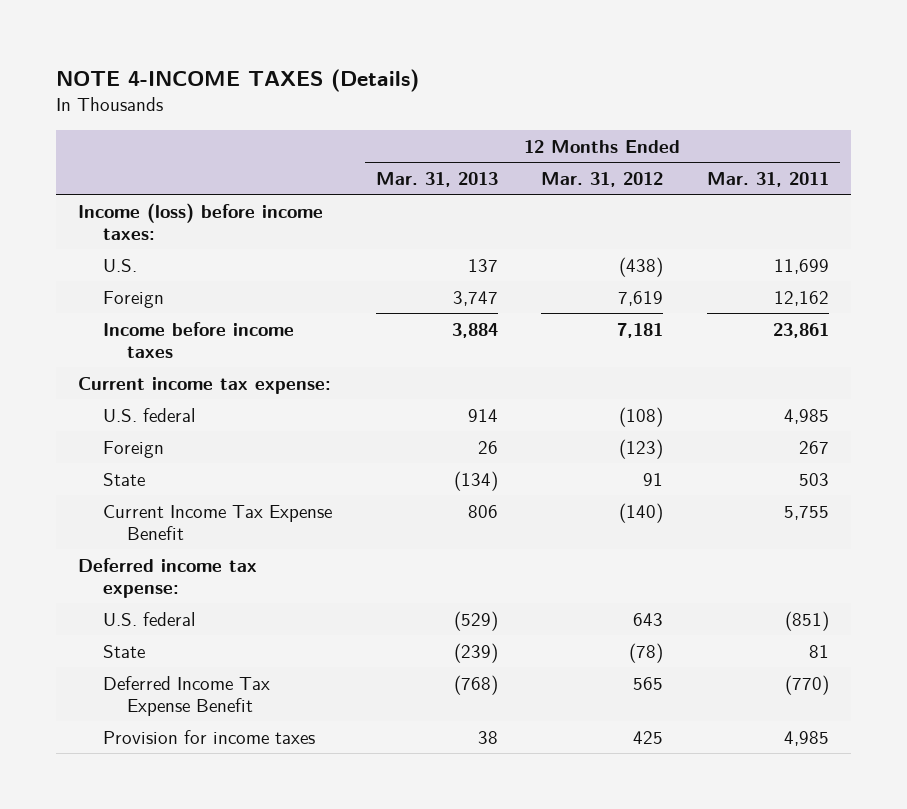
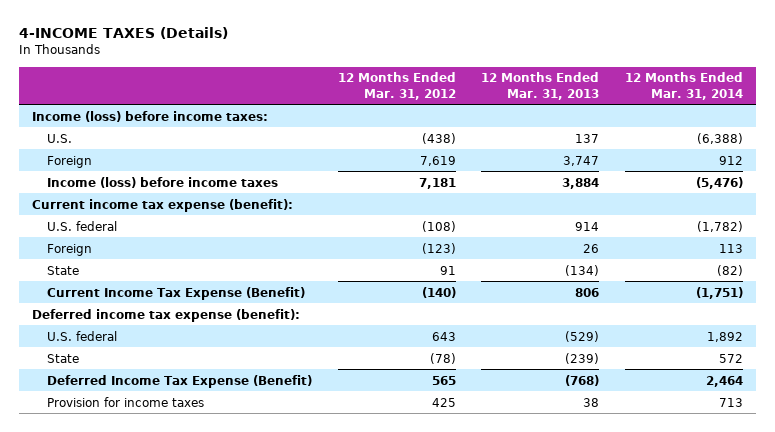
- NOTE 4-INCOME TAXES (Details)
+ 4-INCOME TAXES (Details)
- | 12 Months Ended Mar. 31, 2013 | 12 Months Ended Mar. 31, 2012 | 12 Months Ended Mar. 31, 2011
+ | 12 Months Ended Mar. 31, 2012 | 12 Months Ended Mar. 31, 2013 | 12 Months Ended Mar. 31, 2014
- Income before income taxes | 3,884 | 7,181 | 23,861
- Current income tax expense:
+ Income (loss) before income taxes | 7,181 | 3,884 | (5,476)
+ Current income tax expense (benefit):
- Current Income Tax Expense Benefit | 806 | (140) | 5,755
- Deferred income tax expense:
+ Current Income Tax Expense (Benefit) | (140) | 806 | (1,751)
+ Deferred income tax expense (benefit):
- Deferred Income Tax Expense Benefit | (768) | 565 | (770)
+ Deferred Income Tax Expense (Benefit) | 565 | (768) | 2,464

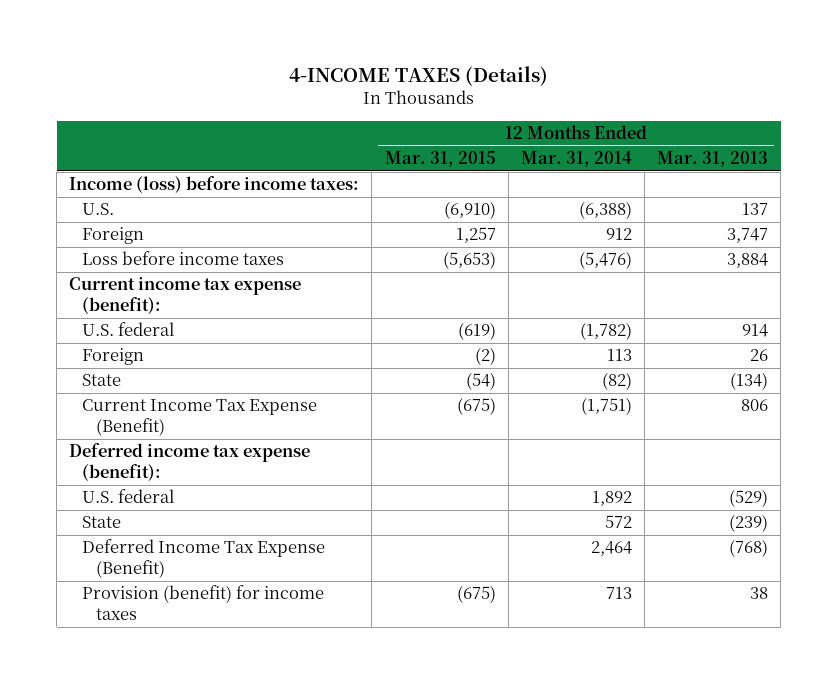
- | 12 Months Ended Mar. 31, 2012 | 12 Months Ended Mar. 31, 2013 | 12 Months Ended Mar. 31, 2014
+ | 12 Months Ended Mar. 31, 2015 | 12 Months Ended Mar. 31, 2014 | 12 Months Ended Mar. 31, 2013
- Income (loss) before income taxes | 7,181 | 3,884 | (5,476)
+ Loss before income taxes | (5,653) | (5,476) | 3,884
- Provision for income taxes | 425 | 38 | 713
+ Provision (benefit) for income taxes | (675) | 713 | 38

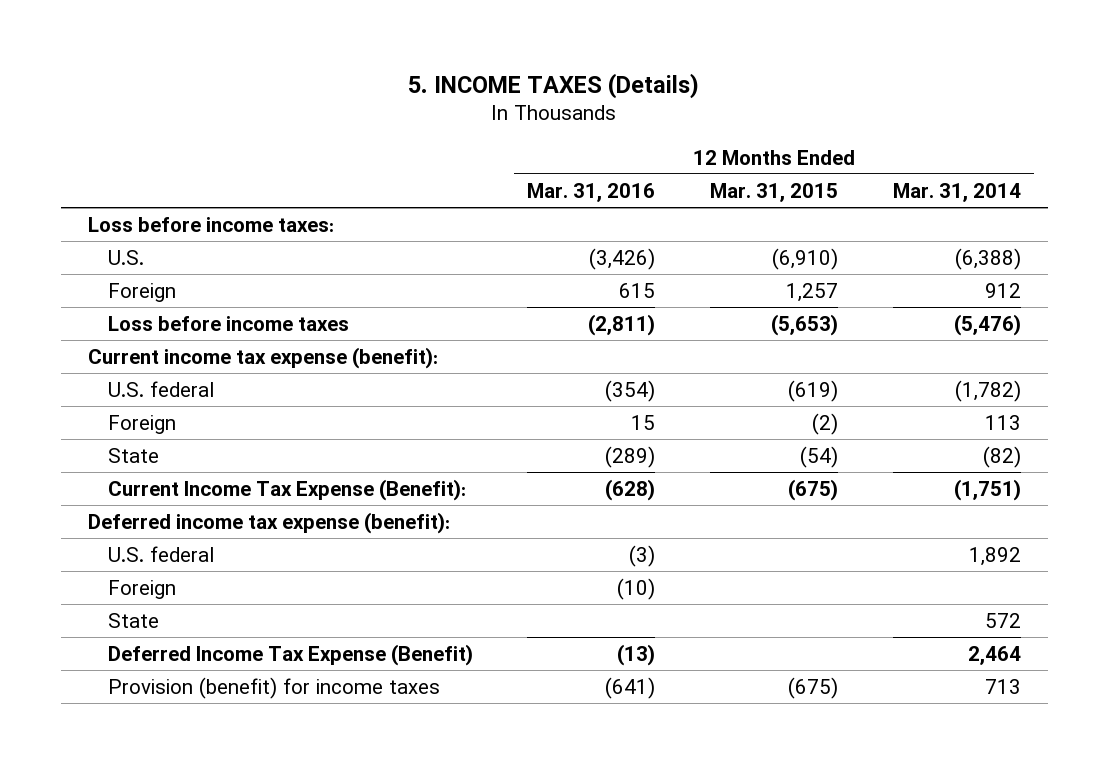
- 4-INCOME TAXES (Details)
+ 5. INCOME TAXES (Details)
- | 12 Months Ended Mar. 31, 2015 | 12 Months Ended Mar. 31, 2014 | 12 Months Ended Mar. 31, 2013
+ | 12 Months Ended Mar. 31, 2016 | 12 Months Ended Mar. 31, 2015 | 12 Months Ended Mar. 31, 2014
- Income (loss) before income taxes:
+ Loss before income taxes:
- Current Income Tax Expense (Benefit) | (675) | (1,751) | 806
+ Current Income Tax Expense (Benefit): | (628) | (675) | (1,751)
+ Foreign | (10) | |

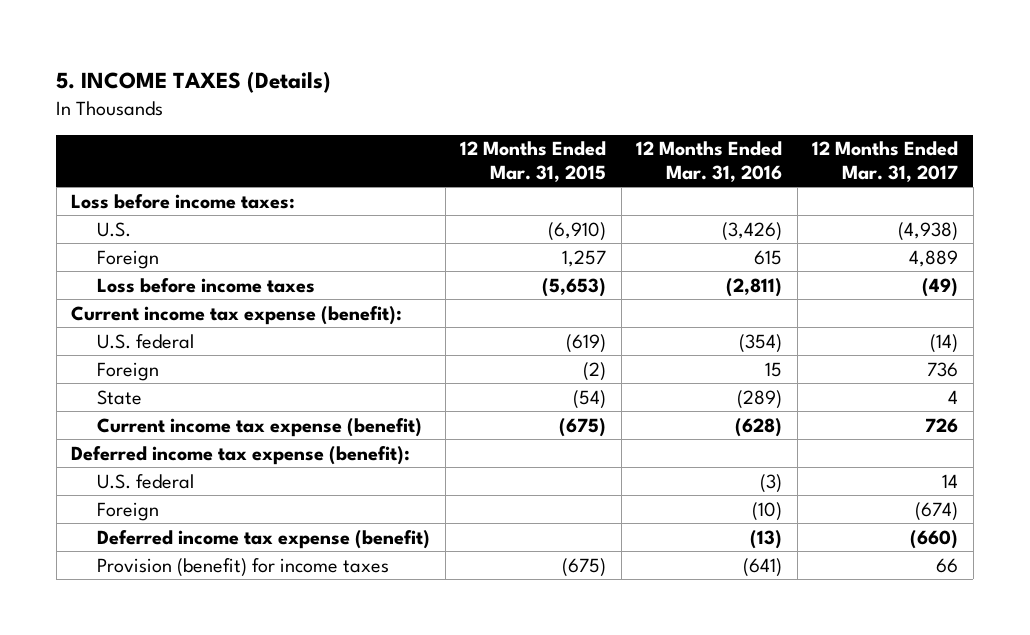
- | 12 Months Ended Mar. 31, 2016 | 12 Months Ended Mar. 31, 2015 | 12 Months Ended Mar. 31, 2014
+ | 12 Months Ended Mar. 31, 2015 | 12 Months Ended Mar. 31, 2016 | 12 Months Ended Mar. 31, 2017
- Current Income Tax Expense (Benefit): | (628) | (675) | (1,751)
+ Current income tax expense (benefit) | (675) | (628) | 726
- State | | | 572
- Deferred Income Tax Expense (Benefit) | (13) | | 2,464
+ Deferred income tax expense (benefit) | | (13) | (660)

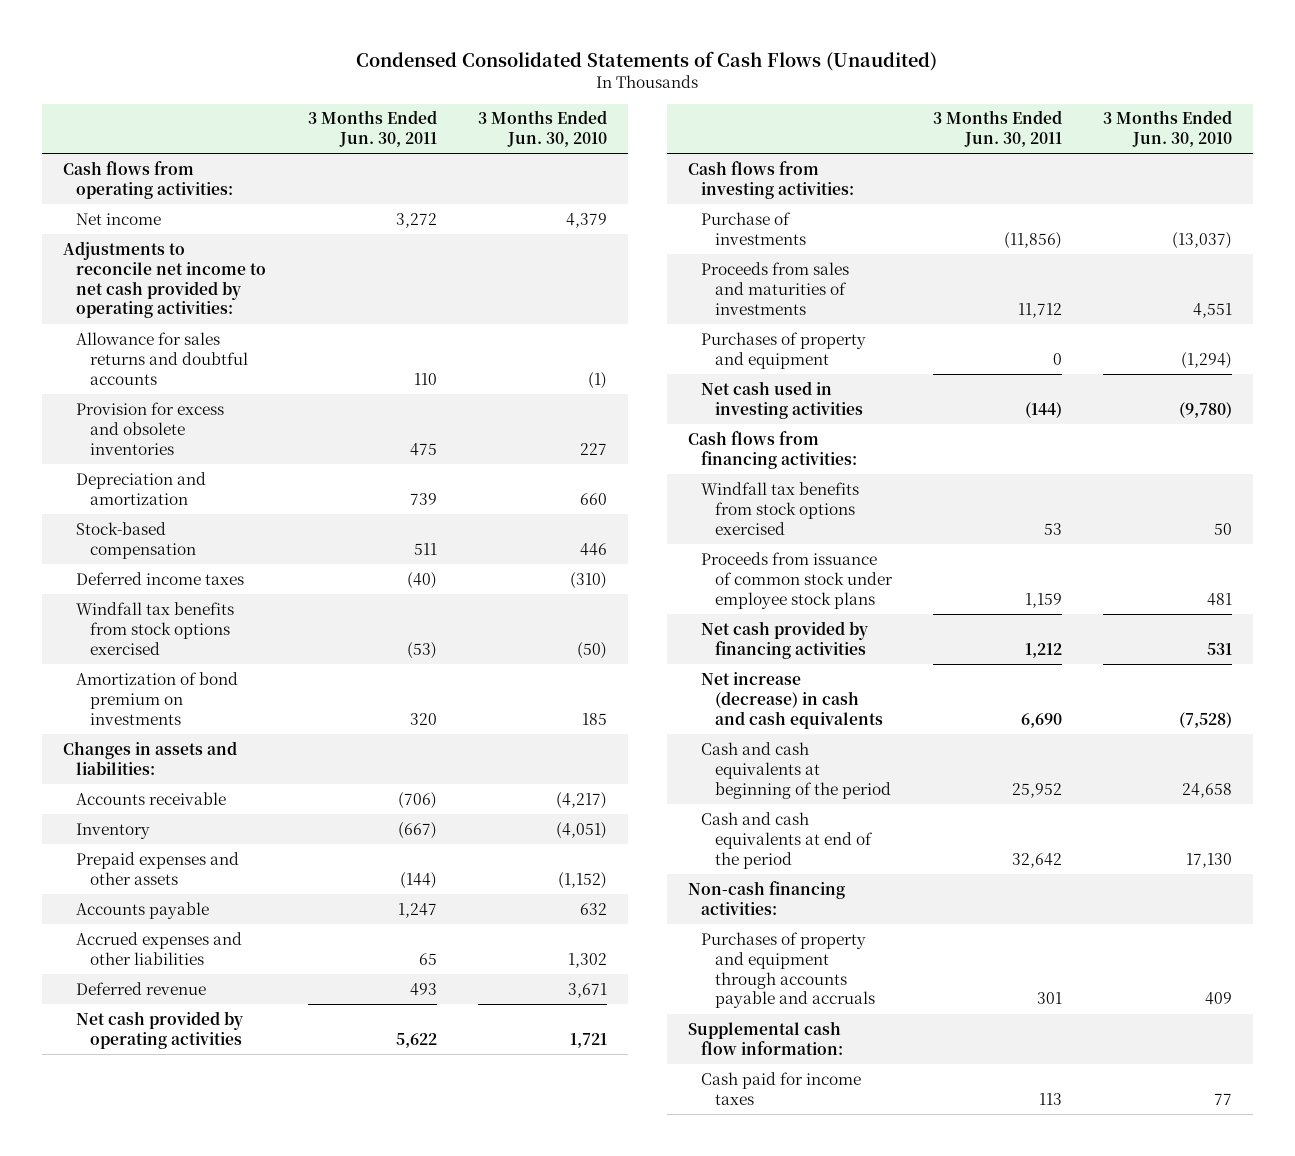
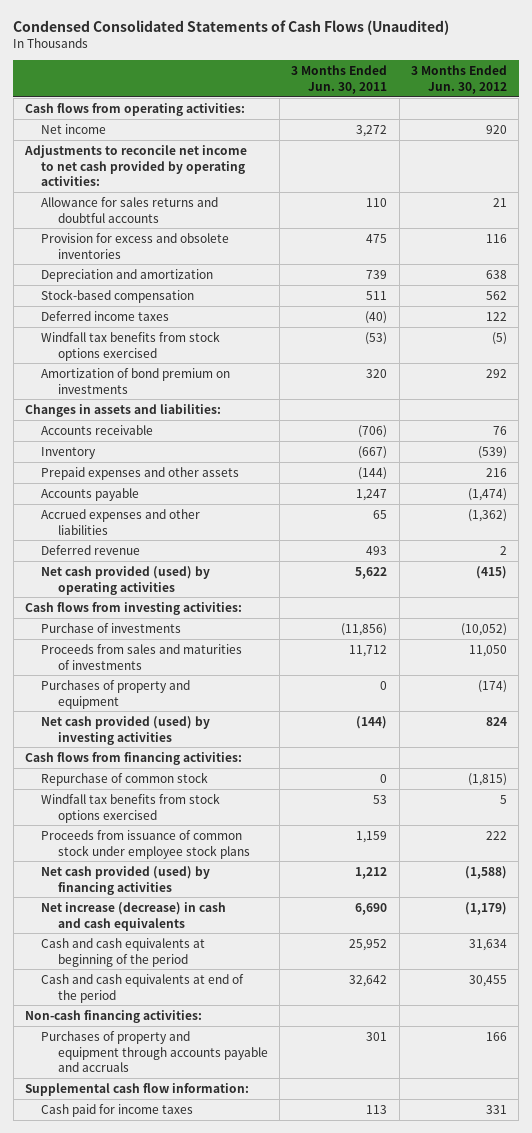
- | 3 Months Ended Jun. 30, 2011 | 3 Months Ended Jun. 30, 2010
+ | 3 Months Ended Jun. 30, 2011 | 3 Months Ended Jun. 30, 2012
- Net cash provided by operating activities | 5,622 | 1,721
+ Net cash provided (used) by operating activities | 5,622 | (415)
- Net cash used in investing activities | (144) | (9,780)
+ Net cash provided (used) by investing activities | (144) | 824
+ Repurchase of common stock | 0 | (1,815)
- Net cash provided by financing activities | 1,212 | 531
+ Net cash provided (used) by financing activities | 1,212 | (1,588)

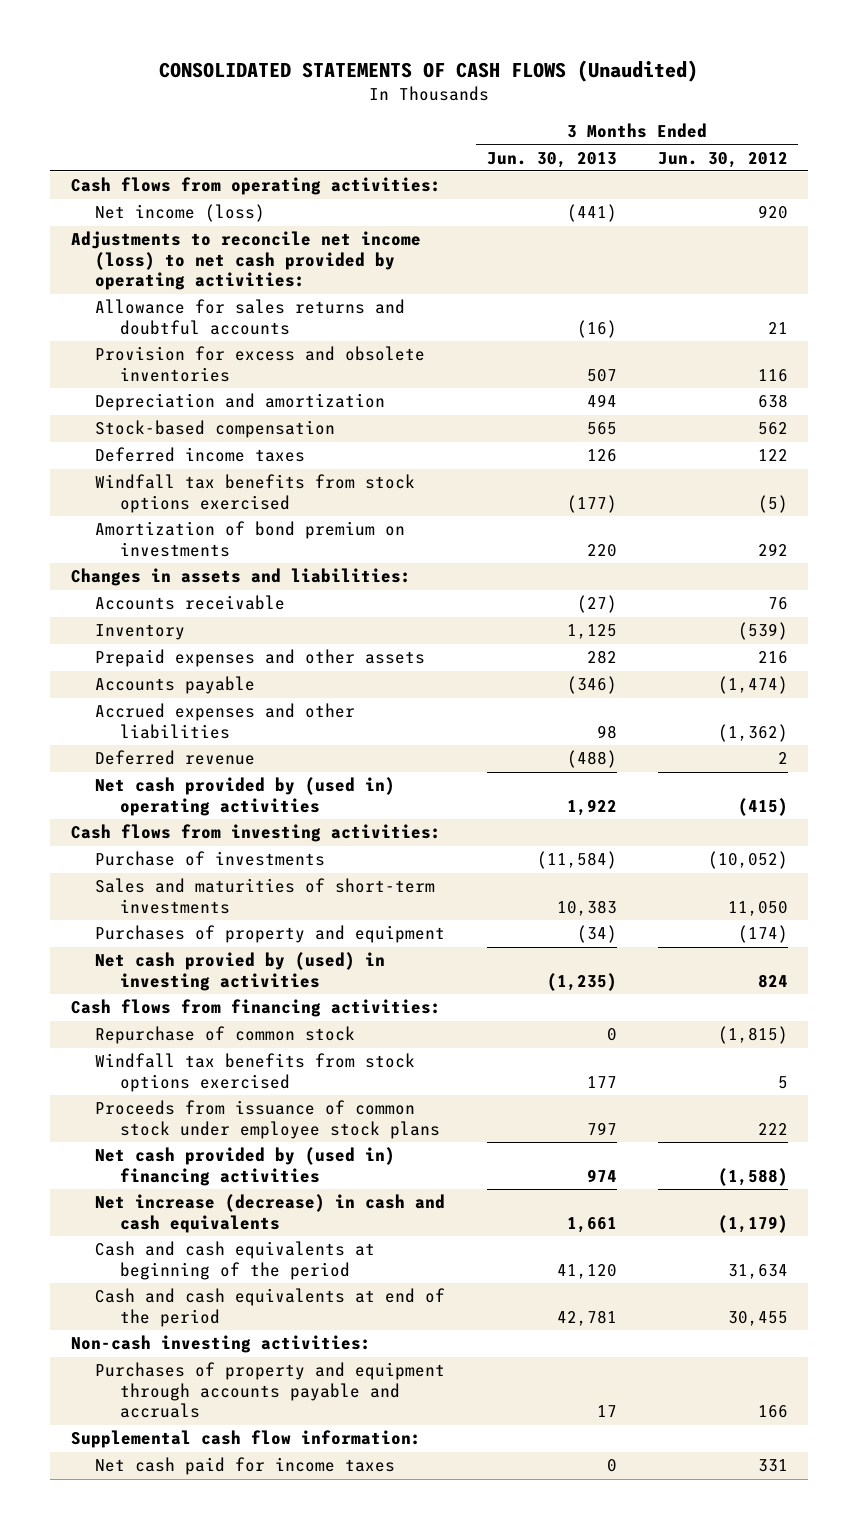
- Condensed Consolidated Statements of Cash Flows (Unaudited)
+ CONSOLIDATED STATEMENTS OF CASH FLOWS (Unaudited)
- | 3 Months Ended Jun. 30, 2011 | 3 Months Ended Jun. 30, 2012
+ | 3 Months Ended Jun. 30, 2013 | 3 Months Ended Jun. 30, 2012
- Net income | 3,272 | 920
- Adjustments to reconcile net income to net cash provided by operating activities:
+ Net income (loss) | (441) | 920
+ Adjustments to reconcile net income (loss) to net cash provided by operating activities:
- Net cash provided (used) by operating activities | 5,622 | (415)
+ Net cash provided by (used in) operating activities | 1,922 | (415)
- Proceeds from sales and maturities of investments | 11,712 | 11,050
+ Sales and maturities of short-term investments | 10,383 | 11,050
- Net cash provided (used) by investing activities | (144) | 824
+ Net cash provied by (used) in investing activities | (1,235) | 824
- Net cash provided (used) by financing activities | 1,212 | (1,588)
+ Net cash provided by (used in) financing activities | 974 | (1,588)
- Non-cash financing activities:
+ Non-cash investing activities:
- Cash paid for income taxes | 113 | 331
+ Net cash paid for income taxes | 0 | 331

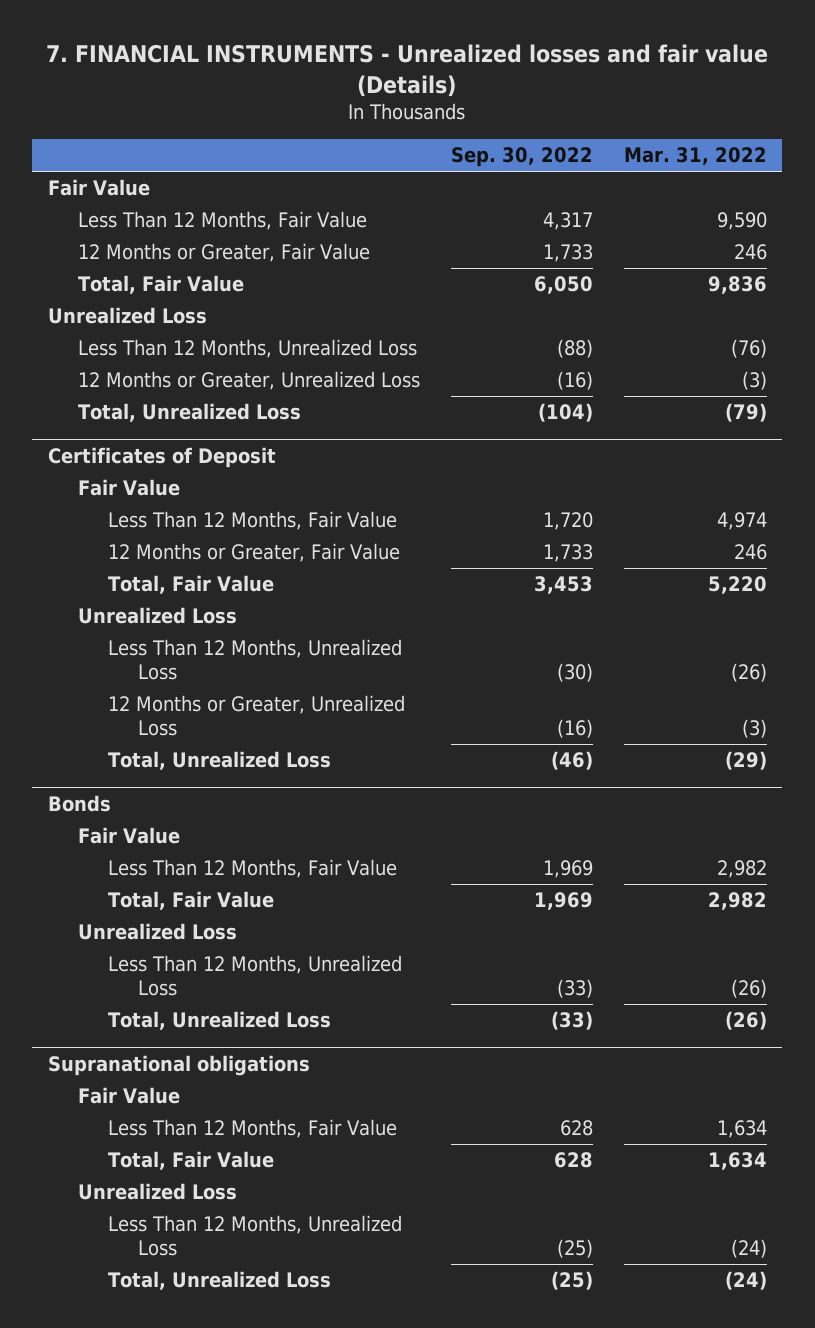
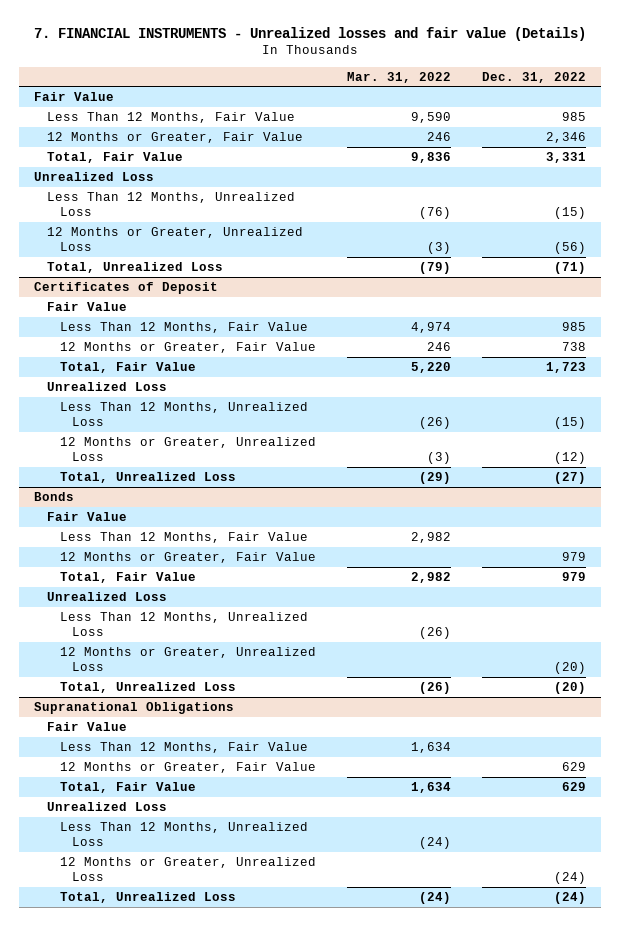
- | Sep. 30, 2022 | Mar. 31, 2022
+ | Mar. 31, 2022 | Dec. 31, 2022
@ Bonds
+ 12 Months or Greater, Fair Value | | 979
+ 12 Months or Greater, Unrealized Loss | | (20)
- Supranational obligations
+ Supranational Obligations
+ 12 Months or Greater, Fair Value | | 629
+ 12 Months or Greater, Unrealized Loss | | (24)

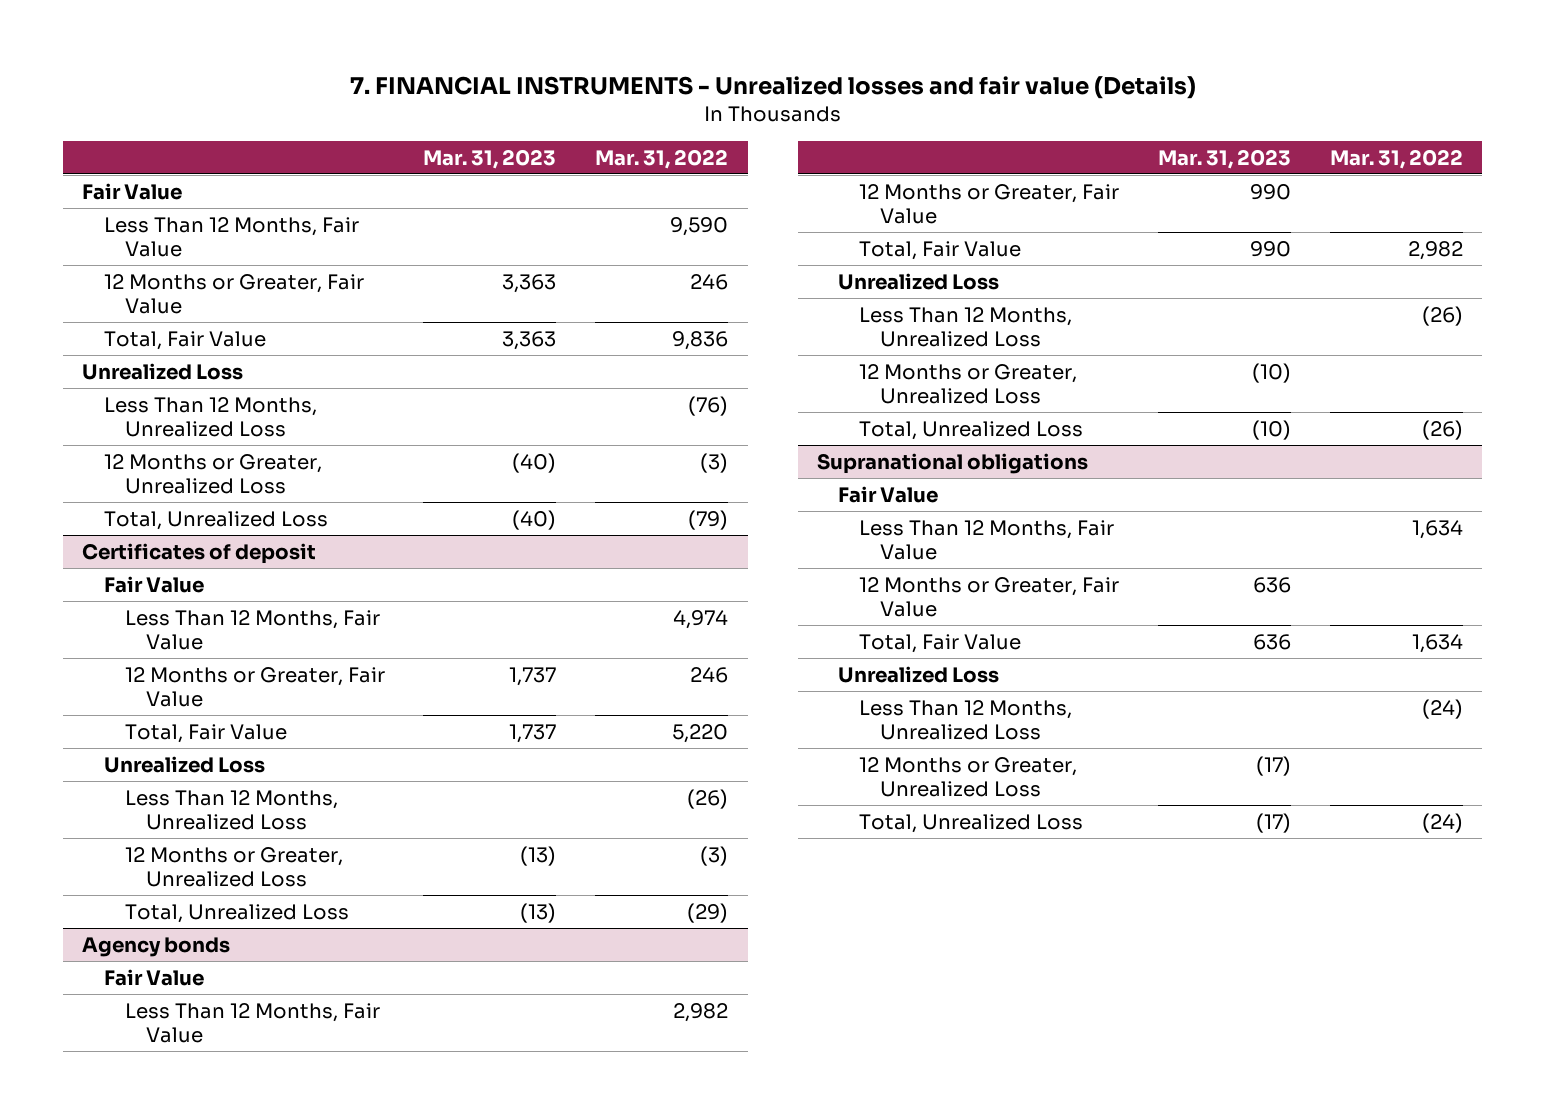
- | Mar. 31, 2022 | Dec. 31, 2022
+ | Mar. 31, 2023 | Mar. 31, 2022
- Certificates of Deposit
+ Certificates of deposit
- Bonds
+ Agency bonds
- Supranational Obligations
+ Supranational obligations

